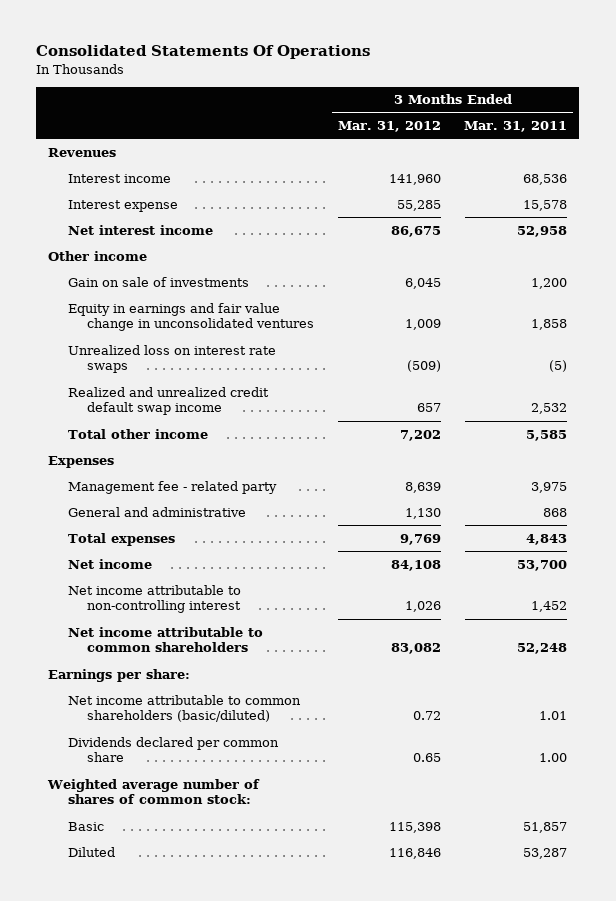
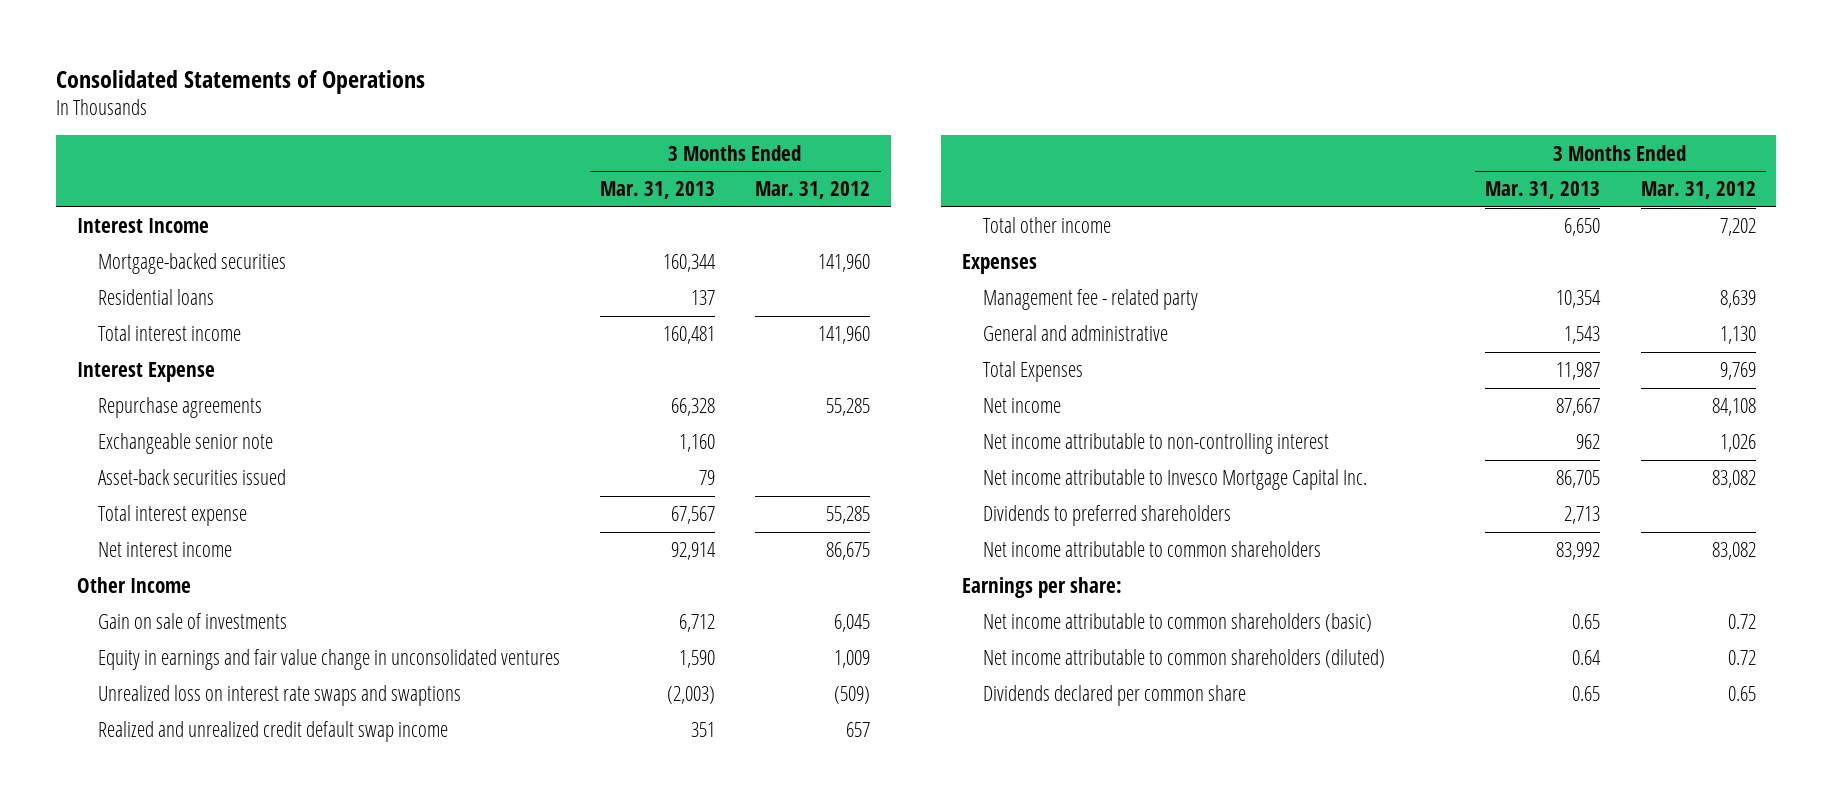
- Consolidated Statements Of Operations
+ Consolidated Statements of Operations
- | 3 Months Ended Mar. 31, 2012 | 3 Months Ended Mar. 31, 2011
+ | 3 Months Ended Mar. 31, 2013 | 3 Months Ended Mar. 31, 2012
- Revenues
- Interest income | 141,960 | 68,536
- Interest expense | 55,285 | 15,578
+ Interest Income
+ Mortgage-backed securities | 160,344 | 141,960
+ Residential loans | 137 |
+ Total interest income | 160,481 | 141,960
+ Interest Expense
+ Repurchase agreements | 66,328 | 55,285
+ Exchangeable senior note | 1,160 |
+ Asset-back securities issued | 79 |
+ Total interest expense | 67,567 | 55,285
- Other income
+ Other Income
- Unrealized loss on interest rate swaps | (509) | (5)
+ Unrealized loss on interest rate swaps and swaptions | (2,003) | (509)
- Total expenses | 9,769 | 4,843
+ Total Expenses | 11,987 | 9,769
+ Net income attributable to Invesco Mortgage Capital Inc. | 86,705 | 83,082
+ Dividends to preferred shareholders | 2,713 |
- Net income attributable to common shareholders (basic/diluted) | 0.72 | 1.01
+ Net income attributable to common shareholders (basic) | 0.65 | 0.72
+ Net income attributable to common shareholders (diluted) | 0.64 | 0.72
- Weighted average number of shares of common stock:
- Basic | 115,398 | 51,857
- Diluted | 116,846 | 53,287

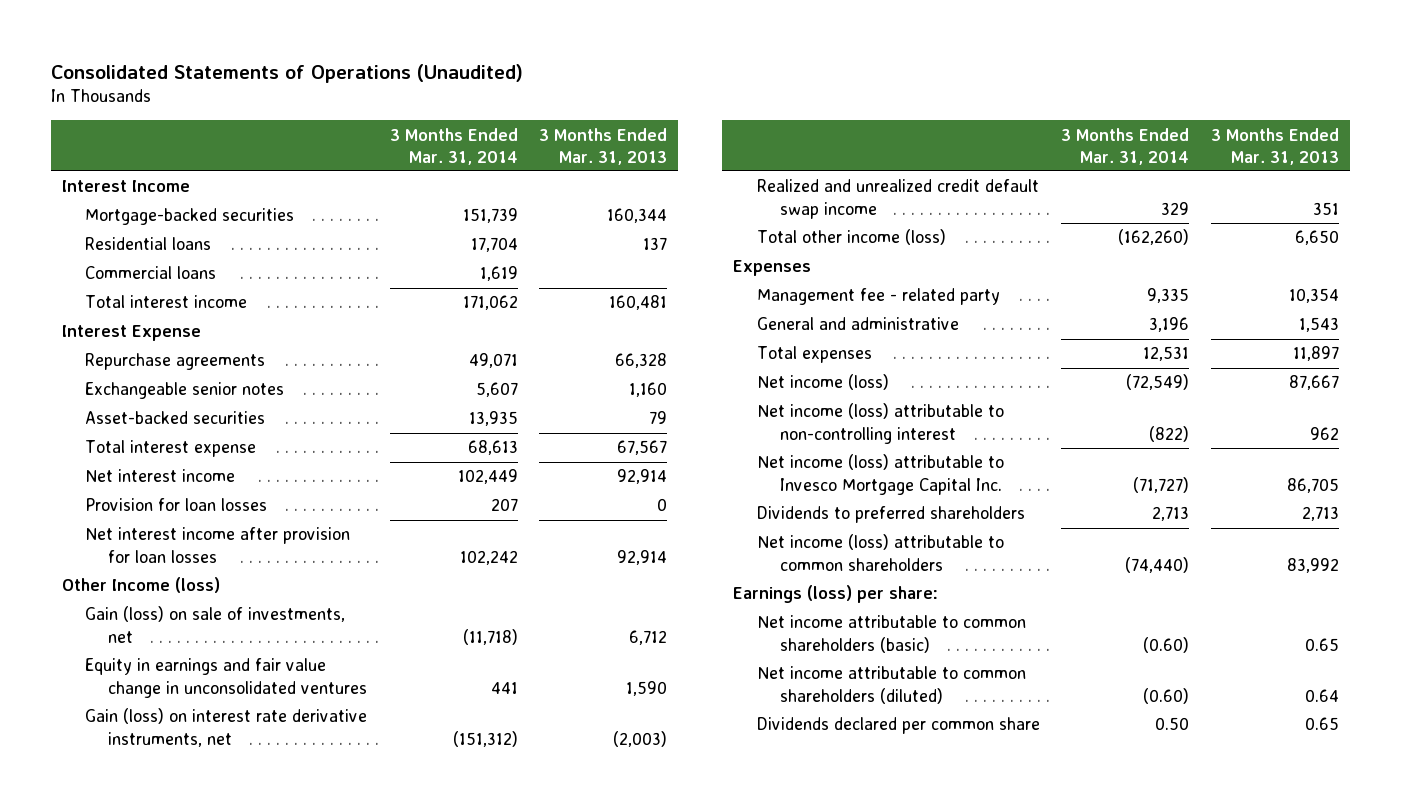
- Consolidated Statements of Operations
+ Consolidated Statements of Operations (Unaudited)
- | 3 Months Ended Mar. 31, 2013 | 3 Months Ended Mar. 31, 2012
+ | 3 Months Ended Mar. 31, 2014 | 3 Months Ended Mar. 31, 2013
+ Commercial loans | 1,619 |
- Exchangeable senior note | 1,160 |
- Asset-back securities issued | 79 |
+ Exchangeable senior notes | 5,607 | 1,160
+ Asset-backed securities | 13,935 | 79
- Other Income
- Gain on sale of investments | 6,712 | 6,045
+ Provision for loan losses | 207 | 0
+ Net interest income after provision for loan losses | 102,242 | 92,914
+ Other Income (loss)
+ Gain (loss) on sale of investments, net | (11,718) | 6,712
- Unrealized loss on interest rate swaps and swaptions | (2,003) | (509)
+ Gain (loss) on interest rate derivative instruments, net | (151,312) | (2,003)
- Total other income | 6,650 | 7,202
+ Total other income (loss) | (162,260) | 6,650
- Total Expenses | 11,987 | 9,769
- Net income | 87,667 | 84,108
- Net income attributable to non-controlling interest | 962 | 1,026
- Net income attributable to Invesco Mortgage Capital Inc. | 86,705 | 83,082
+ Total expenses | 12,531 | 11,897
+ Net income (loss) | (72,549) | 87,667
+ Net income (loss) attributable to non-controlling interest | (822) | 962
+ Net income (loss) attributable to Invesco Mortgage Capital Inc. | (71,727) | 86,705
- Net income attributable to common shareholders | 83,992 | 83,082
- Earnings per share:
+ Net income (loss) attributable to common shareholders | (74,440) | 83,992
+ Earnings (loss) per share:

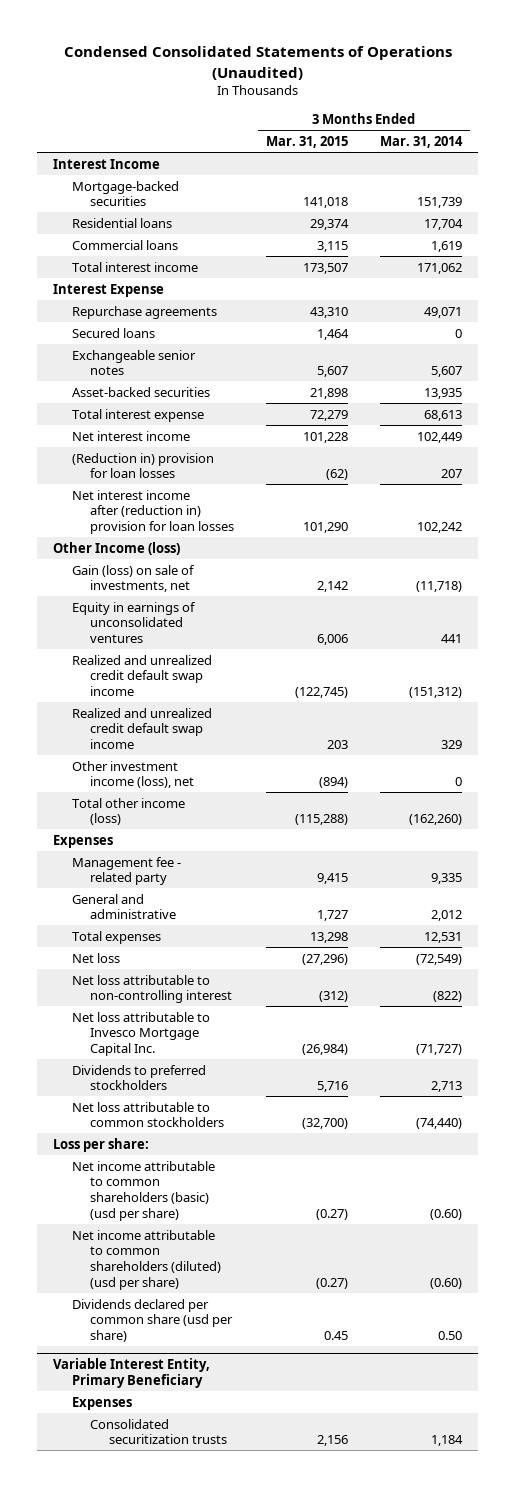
- Consolidated Statements of Operations (Unaudited)
+ Condensed Consolidated Statements of Operations (Unaudited)
- | 3 Months Ended Mar. 31, 2014 | 3 Months Ended Mar. 31, 2013
+ | 3 Months Ended Mar. 31, 2015 | 3 Months Ended Mar. 31, 2014
+ Secured loans | 1,464 | 0
- Provision for loan losses | 207 | 0
- Net interest income after provision for loan losses | 102,242 | 92,914
+ (Reduction in) provision for loan losses | (62) | 207
+ Net interest income after (reduction in) provision for loan losses | 101,290 | 102,242
- Equity in earnings and fair value change in unconsolidated ventures | 441 | 1,590
- Gain (loss) on interest rate derivative instruments, net | (151,312) | (2,003)
+ Equity in earnings of unconsolidated ventures | 6,006 | 441
+ Realized and unrealized credit default swap income | (122,745) | (151,312)
+ Other investment income (loss), net | (894) | 0
- General and administrative | 3,196 | 1,543
+ General and administrative | 1,727 | 2,012
- Net income (loss) | (72,549) | 87,667
- Net income (loss) attributable to non-controlling interest | (822) | 962
- Net income (loss) attributable to Invesco Mortgage Capital Inc. | (71,727) | 86,705
- Dividends to preferred shareholders | 2,713 | 2,713
- Net income (loss) attributable to common shareholders | (74,440) | 83,992
- Earnings (loss) per share:
- Net income attributable to common shareholders (basic) | (0.60) | 0.65
- Net income attributable to common shareholders (diluted) | (0.60) | 0.64
- Dividends declared per common share | 0.50 | 0.65
+ Net loss | (27,296) | (72,549)
+ Net loss attributable to non-controlling interest | (312) | (822)
+ Net loss attributable to Invesco Mortgage Capital Inc. | (26,984) | (71,727)
+ Dividends to preferred stockholders | 5,716 | 2,713
+ Net loss attributable to common stockholders | (32,700) | (74,440)
+ Loss per share:
+ Net income attributable to common shareholders (basic) (usd per share) | (0.27) | (0.60)
+ Net income attributable to common shareholders (diluted) (usd per share) | (0.27) | (0.60)
+ Dividends declared per common share (usd per share) | 0.45 | 0.50
+ Variable Interest Entity, Primary Beneficiary
+ Expenses
+ Consolidated securitization trusts | 2,156 | 1,184

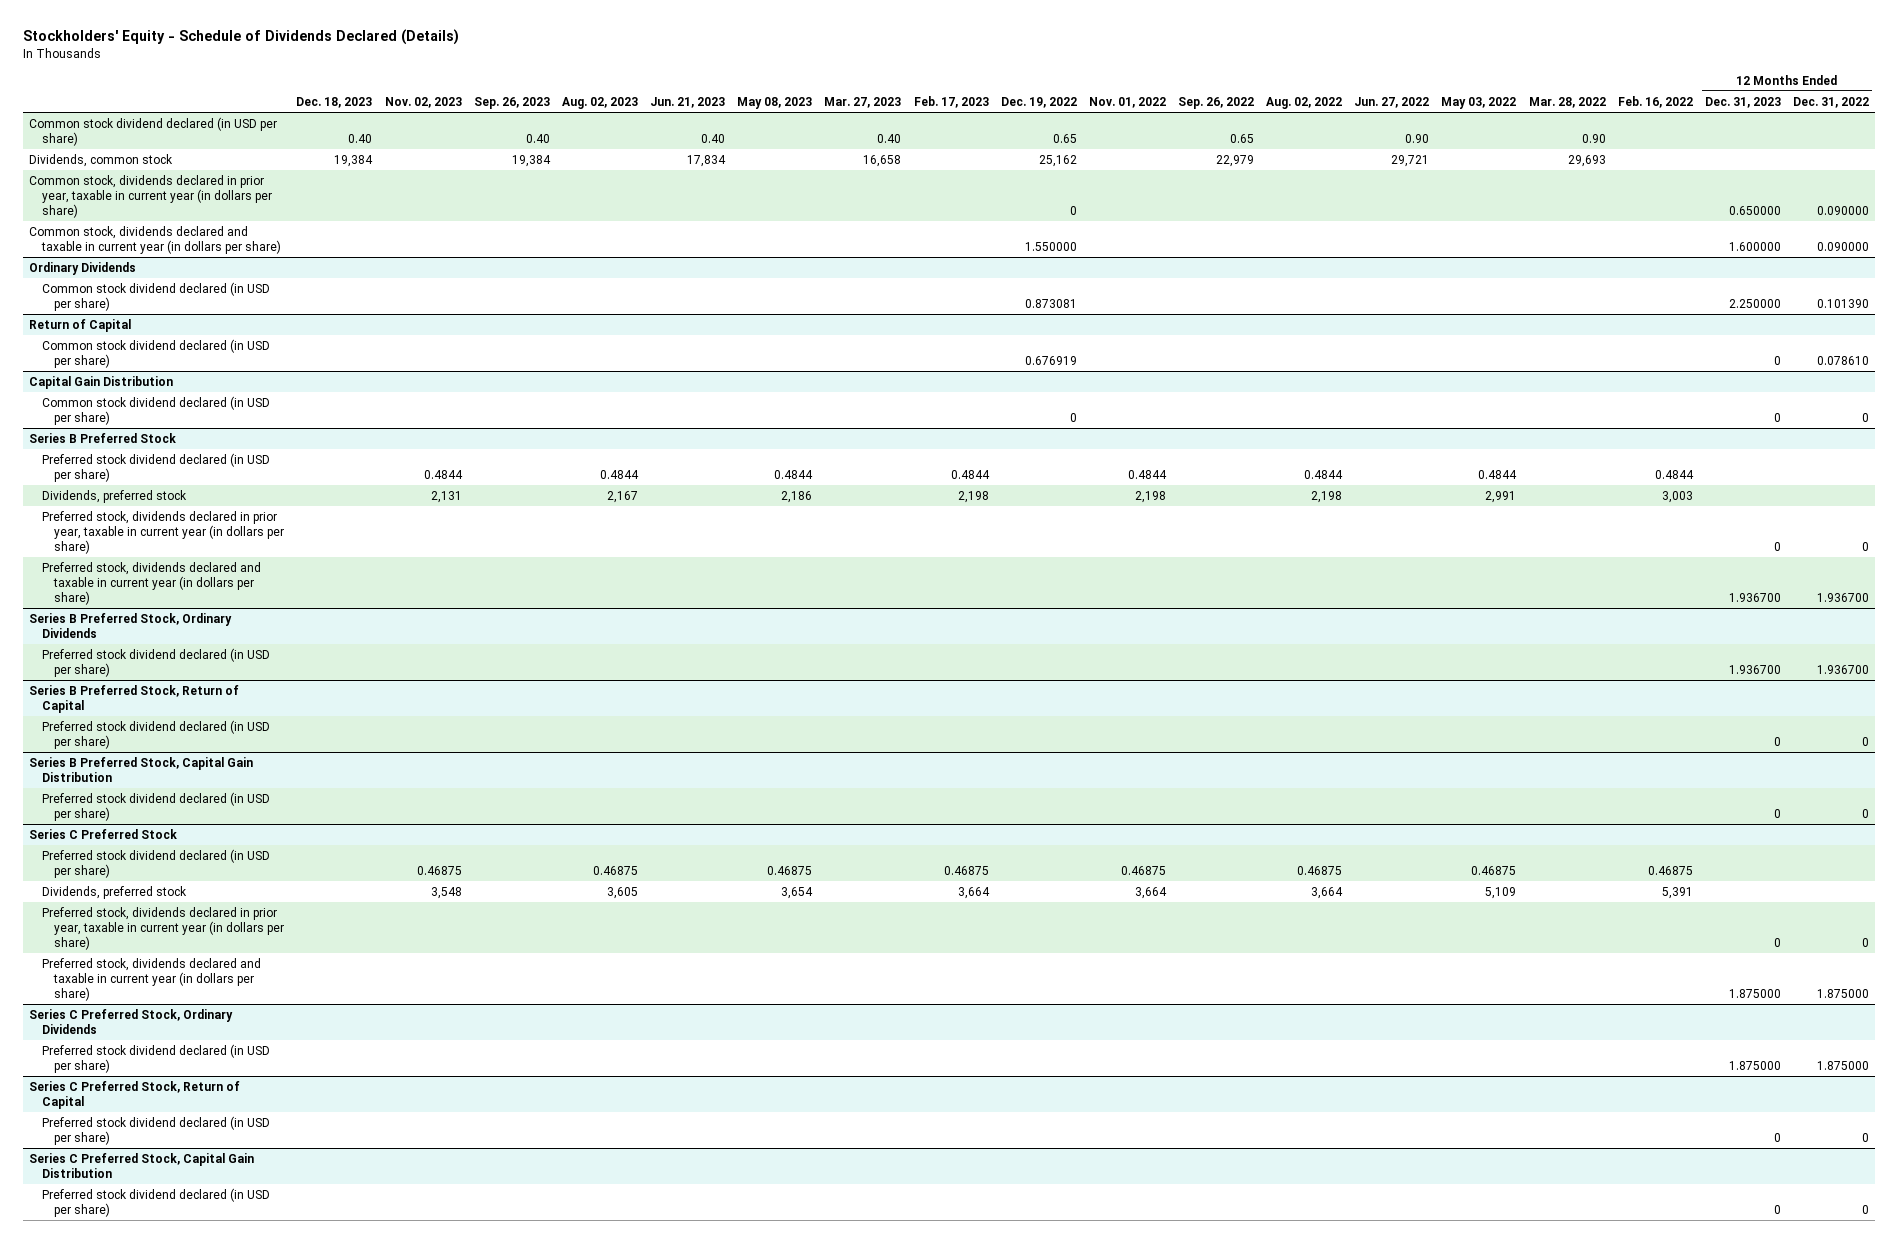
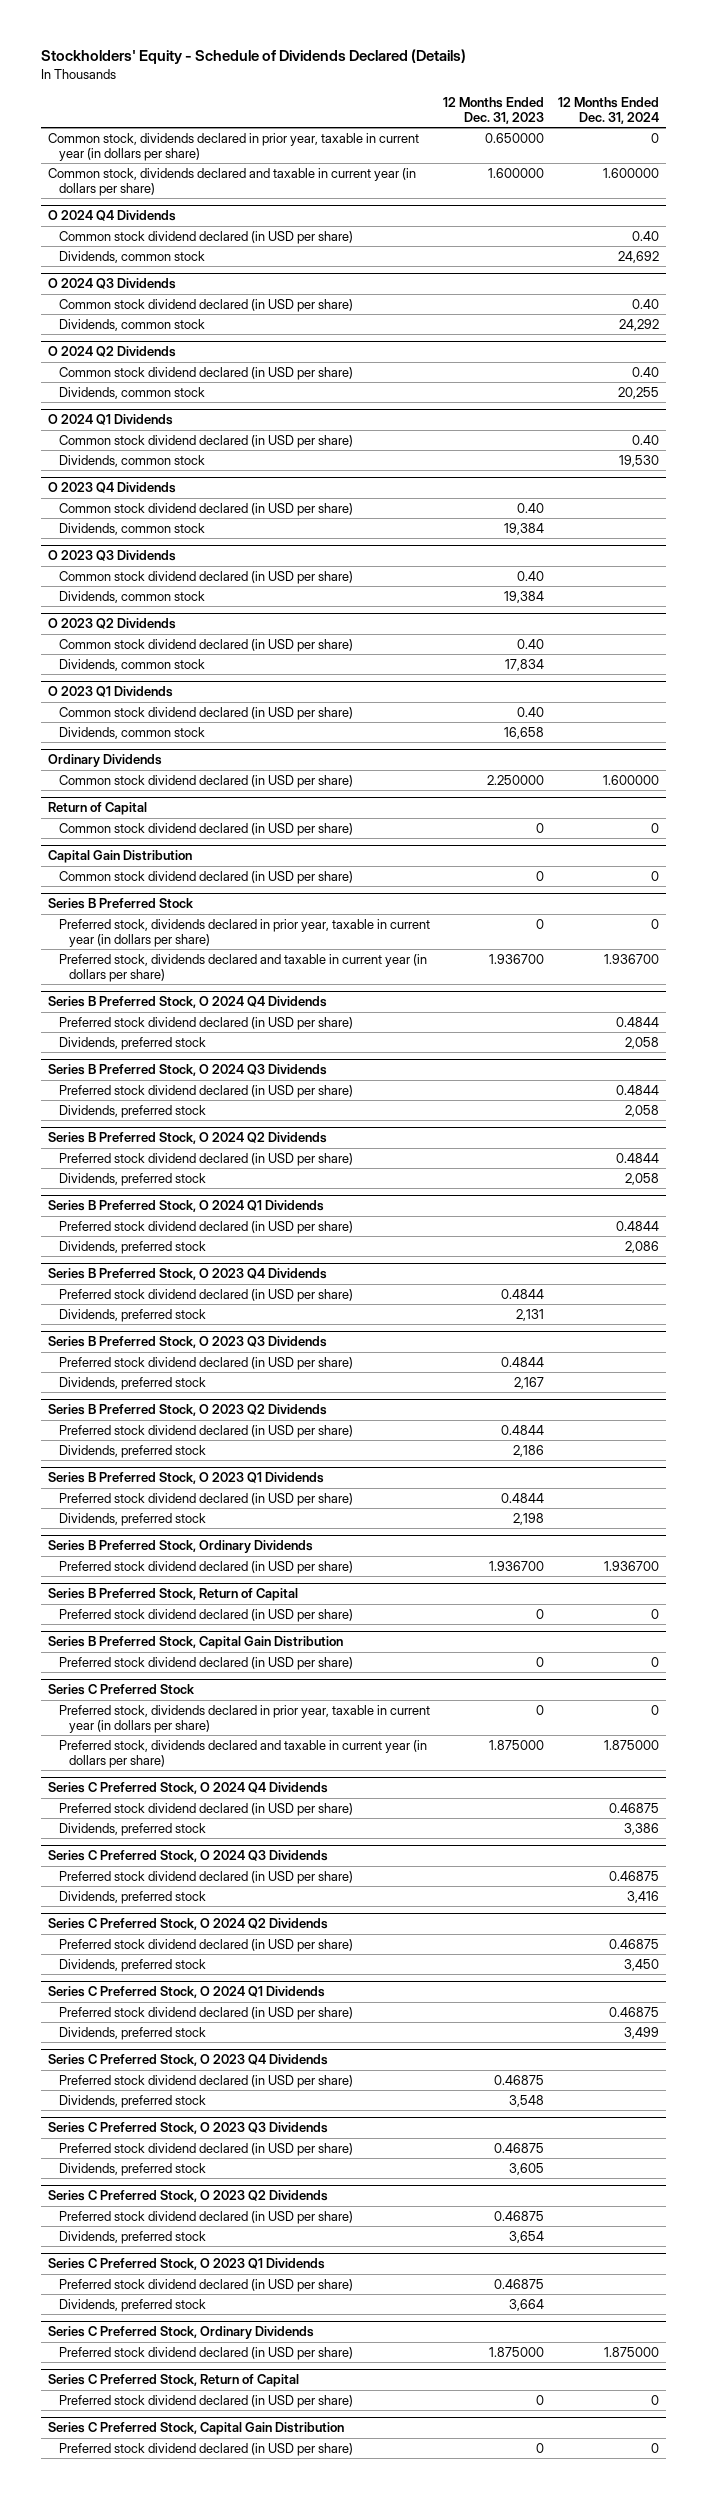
- | Dec. 18, 2023 | Nov. 02, 2023 | Sep. 26, 2023 | Aug. 02, 2023 | Jun. 21, 2023 | May 08, 2023 | Mar. 27, 2023 | Feb. 17, 2023 | Dec. 19, 2022 | Nov. 01, 2022 | Sep. 26, 2022 | Aug. 02, 2022 | Jun. 27, 2022 | May 03, 2022 | Mar. 28, 2022 | Feb. 16, 2022 | 12 Months Ended Dec. 31, 2023 | 12 Months Ended Dec. 31, 2022
+ | 12 Months Ended Dec. 31, 2023 | 12 Months Ended Dec. 31, 2024
- Common stock dividend declared (in USD per share) | 0.40 | | 0.40 | | 0.40 | | 0.40 | | 0.65 | | 0.65 | | 0.90 | | 0.90 | | |
- Dividends, common stock | 19,384 | | 19,384 | | 17,834 | | 16,658 | | 25,162 | | 22,979 | | 29,721 | | 29,693 | | |
+ O 2024 Q4 Dividends
+ Common stock dividend declared (in USD per share) | | 0.40
+ Dividends, common stock | | 24,692
+ O 2024 Q3 Dividends
+ Common stock dividend declared (in USD per share) | | 0.40
+ Dividends, common stock | | 24,292
+ O 2024 Q2 Dividends
+ Common stock dividend declared (in USD per share) | | 0.40
+ Dividends, common stock | | 20,255
+ O 2024 Q1 Dividends
+ Common stock dividend declared (in USD per share) | | 0.40
+ Dividends, common stock | | 19,530
+ O 2023 Q4 Dividends
+ Common stock dividend declared (in USD per share) | 0.40 |
+ Dividends, common stock | 19,384 |
+ O 2023 Q3 Dividends
+ Common stock dividend declared (in USD per share) | 0.40 |
+ Dividends, common stock | 19,384 |
+ O 2023 Q2 Dividends
+ Common stock dividend declared (in USD per share) | 0.40 |
+ Dividends, common stock | 17,834 |
+ O 2023 Q1 Dividends
+ Common stock dividend declared (in USD per share) | 0.40 |
+ Dividends, common stock | 16,658 |
@ Series B Preferred Stock
- Preferred stock dividend declared (in USD per share) | | 0.4844 | | 0.4844 | | 0.4844 | | 0.4844 | | 0.4844 | | 0.4844 | | 0.4844 | | 0.4844 | |
- Dividends, preferred stock | | 2,131 | | 2,167 | | 2,186 | | 2,198 | | 2,198 | | 2,198 | | 2,991 | | 3,003 | |
+ Series B Preferred Stock, O 2024 Q4 Dividends
+ Preferred stock dividend declared (in USD per share) | | 0.4844
+ Dividends, preferred stock | | 2,058
+ Series B Preferred Stock, O 2024 Q3 Dividends
+ Preferred stock dividend declared (in USD per share) | | 0.4844
+ Dividends, preferred stock | | 2,058
+ Series B Preferred Stock, O 2024 Q2 Dividends
+ Preferred stock dividend declared (in USD per share) | | 0.4844
+ Dividends, preferred stock | | 2,058
+ Series B Preferred Stock, O 2024 Q1 Dividends
+ Preferred stock dividend declared (in USD per share) | | 0.4844
+ Dividends, preferred stock | | 2,086
+ Series B Preferred Stock, O 2023 Q4 Dividends
+ Preferred stock dividend declared (in USD per share) | 0.4844 |
+ Dividends, preferred stock | 2,131 |
+ Series B Preferred Stock, O 2023 Q3 Dividends
+ Preferred stock dividend declared (in USD per share) | 0.4844 |
+ Dividends, preferred stock | 2,167 |
+ Series B Preferred Stock, O 2023 Q2 Dividends
+ Preferred stock dividend declared (in USD per share) | 0.4844 |
+ Dividends, preferred stock | 2,186 |
+ Series B Preferred Stock, O 2023 Q1 Dividends
+ Preferred stock dividend declared (in USD per share) | 0.4844 |
+ Dividends, preferred stock | 2,198 |
@ Series C Preferred Stock
- Preferred stock dividend declared (in USD per share) | | 0.46875 | | 0.46875 | | 0.46875 | | 0.46875 | | 0.46875 | | 0.46875 | | 0.46875 | | 0.46875 | |
- Dividends, preferred stock | | 3,548 | | 3,605 | | 3,654 | | 3,664 | | 3,664 | | 3,664 | | 5,109 | | 5,391 | |
+ Series C Preferred Stock, O 2024 Q4 Dividends
+ Preferred stock dividend declared (in USD per share) | | 0.46875
+ Dividends, preferred stock | | 3,386
+ Series C Preferred Stock, O 2024 Q3 Dividends
+ Preferred stock dividend declared (in USD per share) | | 0.46875
+ Dividends, preferred stock | | 3,416
+ Series C Preferred Stock, O 2024 Q2 Dividends
+ Preferred stock dividend declared (in USD per share) | | 0.46875
+ Dividends, preferred stock | | 3,450
+ Series C Preferred Stock, O 2024 Q1 Dividends
+ Preferred stock dividend declared (in USD per share) | | 0.46875
+ Dividends, preferred stock | | 3,499
+ Series C Preferred Stock, O 2023 Q4 Dividends
+ Preferred stock dividend declared (in USD per share) | 0.46875 |
+ Dividends, preferred stock | 3,548 |
+ Series C Preferred Stock, O 2023 Q3 Dividends
+ Preferred stock dividend declared (in USD per share) | 0.46875 |
+ Dividends, preferred stock | 3,605 |
+ Series C Preferred Stock, O 2023 Q2 Dividends
+ Preferred stock dividend declared (in USD per share) | 0.46875 |
+ Dividends, preferred stock | 3,654 |
+ Series C Preferred Stock, O 2023 Q1 Dividends
+ Preferred stock dividend declared (in USD per share) | 0.46875 |
+ Dividends, preferred stock | 3,664 |

